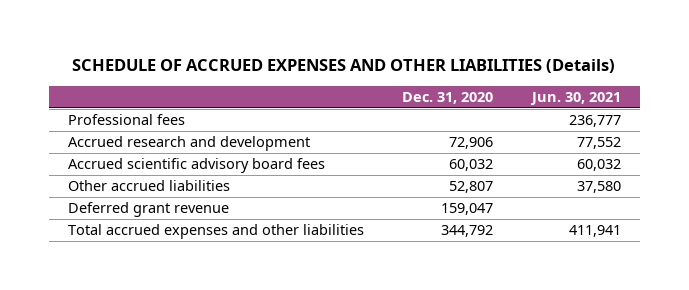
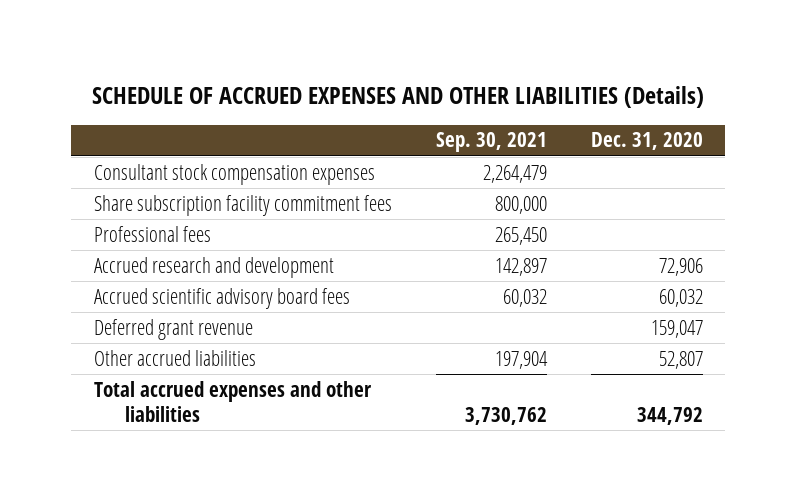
- | Dec. 31, 2020 | Jun. 30, 2021
+ | Sep. 30, 2021 | Dec. 31, 2020
+ Consultant stock compensation expenses | 2,264,479 |
+ Share subscription facility commitment fees | 800,000 |
moved down: Other accrued liabilities | 197,904 | 52,807

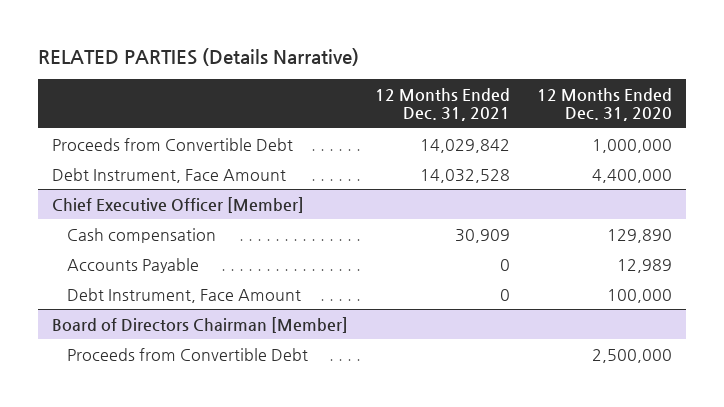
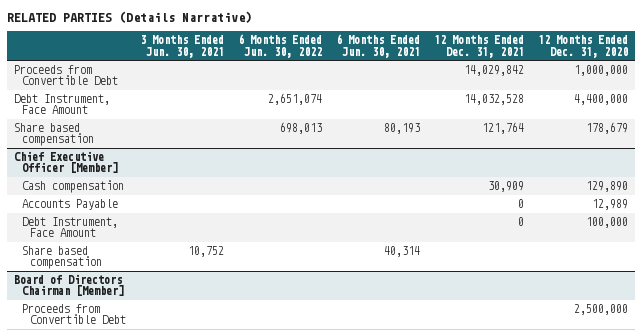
- | 12 Months Ended Dec. 31, 2021 | 12 Months Ended Dec. 31, 2020
+ | 3 Months Ended Jun. 30, 2021 | 6 Months Ended Jun. 30, 2022 | 6 Months Ended Jun. 30, 2021 | 12 Months Ended Dec. 31, 2021 | 12 Months Ended Dec. 31, 2020
+ Share based compensation | | 698,013 | 80,193 | 121,764 | 178,679
@ Chief Executive Officer [Member]
+ Share based compensation | 10,752 | | 40,314 | |

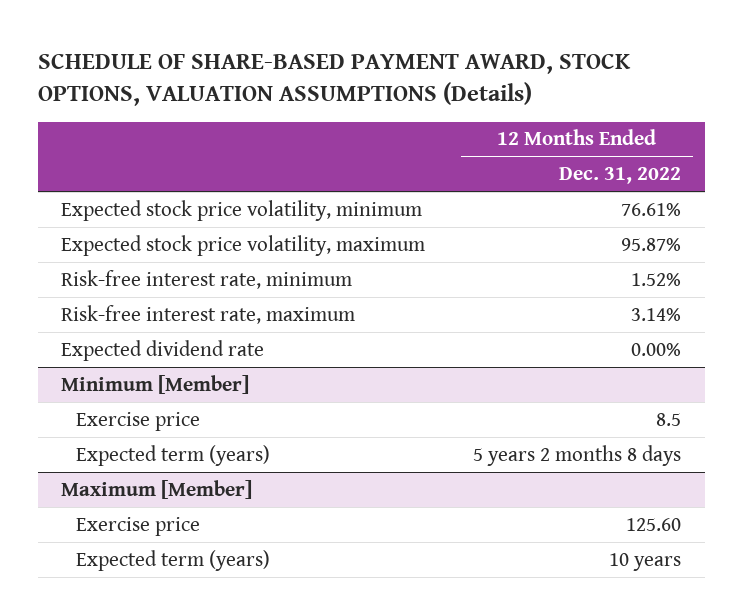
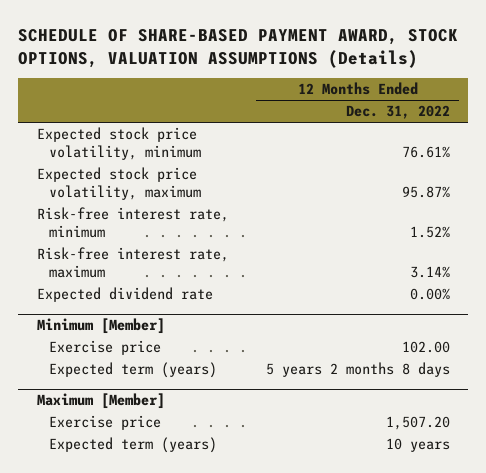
@ Minimum [Member]
- Exercise price | 8.5
+ Exercise price | 102.00
@ Maximum [Member]
- Exercise price | 125.60
+ Exercise price | 1,507.20

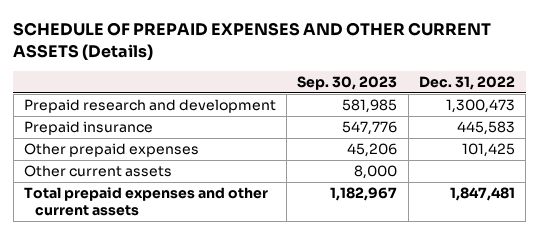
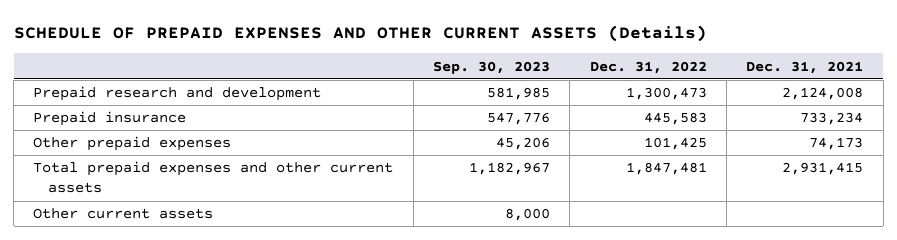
- | Sep. 30, 2023 | Dec. 31, 2022
+ | Sep. 30, 2023 | Dec. 31, 2022 | Dec. 31, 2021
moved down: Other current assets | 8,000 | |

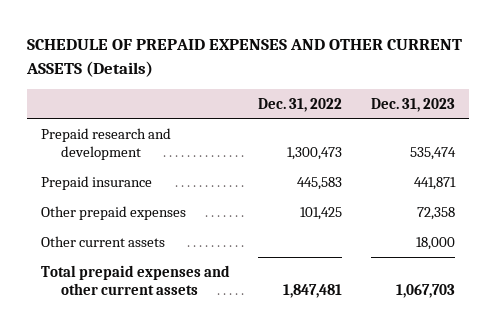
- | Sep. 30, 2023 | Dec. 31, 2022 | Dec. 31, 2021
+ | Dec. 31, 2022 | Dec. 31, 2023
moved down: Total prepaid expenses and other current assets | 1,847,481 | 1,067,703

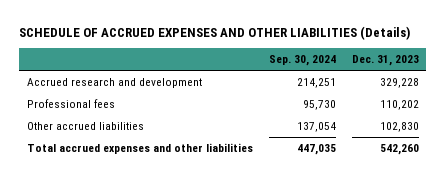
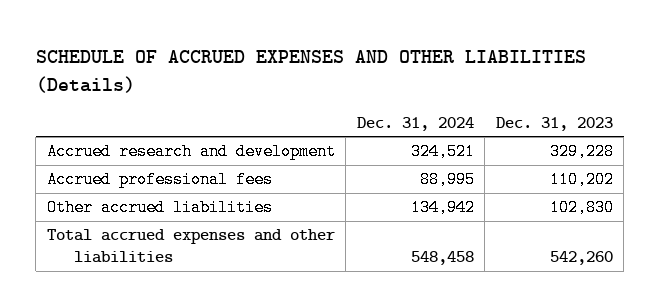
- | Sep. 30, 2024 | Dec. 31, 2023
+ | Dec. 31, 2024 | Dec. 31, 2023
- Professional fees | 95,730 | 110,202
+ Accrued professional fees | 88,995 | 110,202

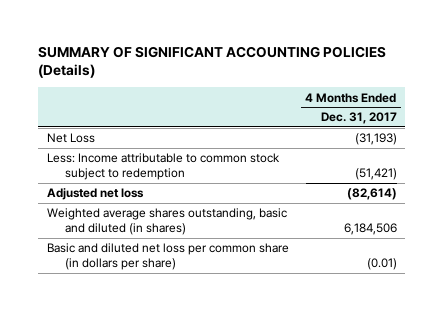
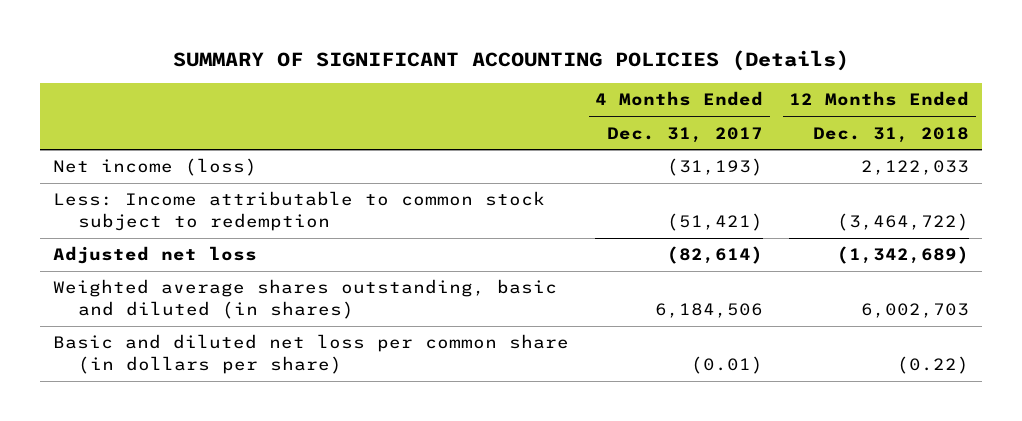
- | 4 Months Ended Dec. 31, 2017
+ | 4 Months Ended Dec. 31, 2017 | 12 Months Ended Dec. 31, 2018
- Net Loss | (31,193)
+ Net income (loss) | (31,193) | 2,122,033

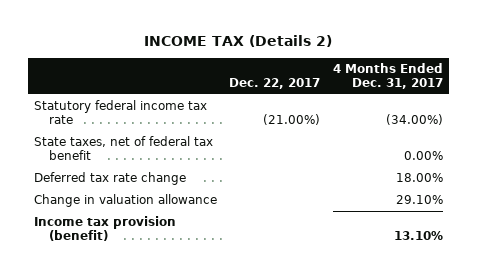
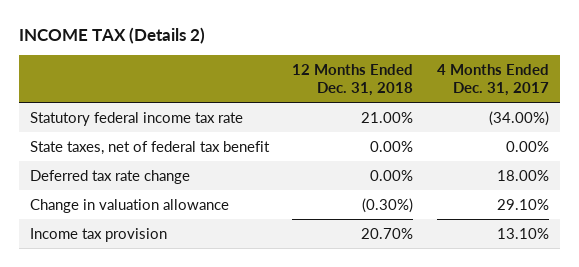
- | Dec. 22, 2017 | 4 Months Ended Dec. 31, 2017
+ | 12 Months Ended Dec. 31, 2018 | 4 Months Ended Dec. 31, 2017
- Income tax provision (benefit) | | 13.10%
+ Income tax provision | 20.70% | 13.10%

